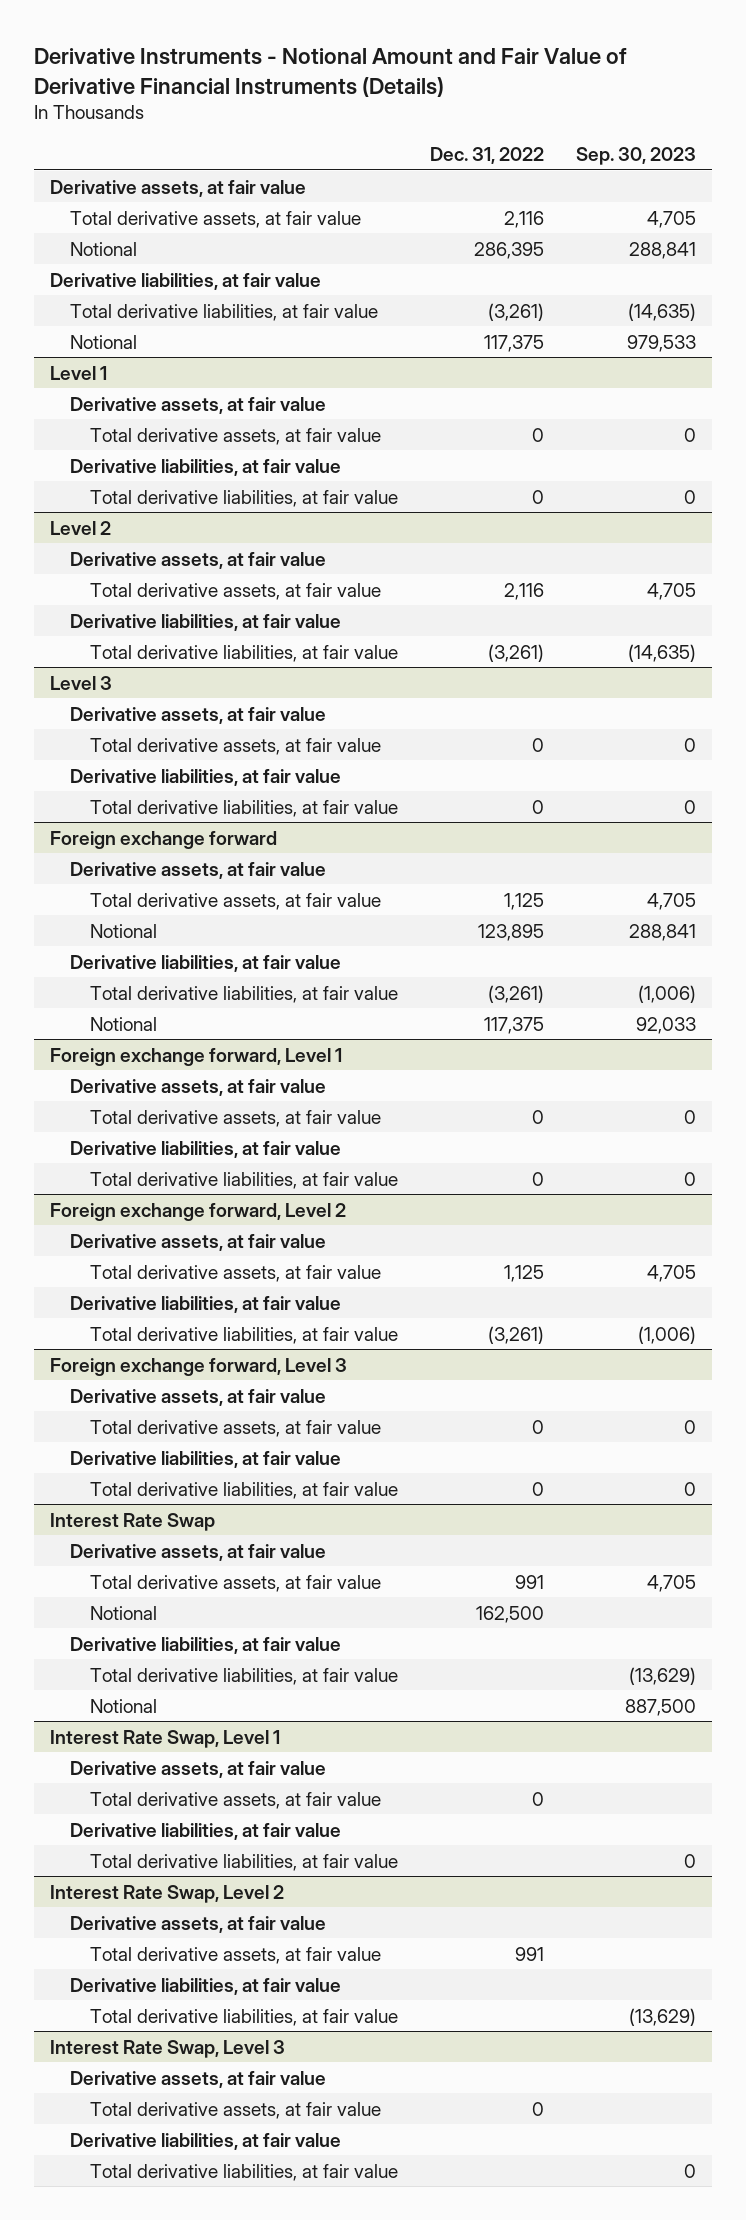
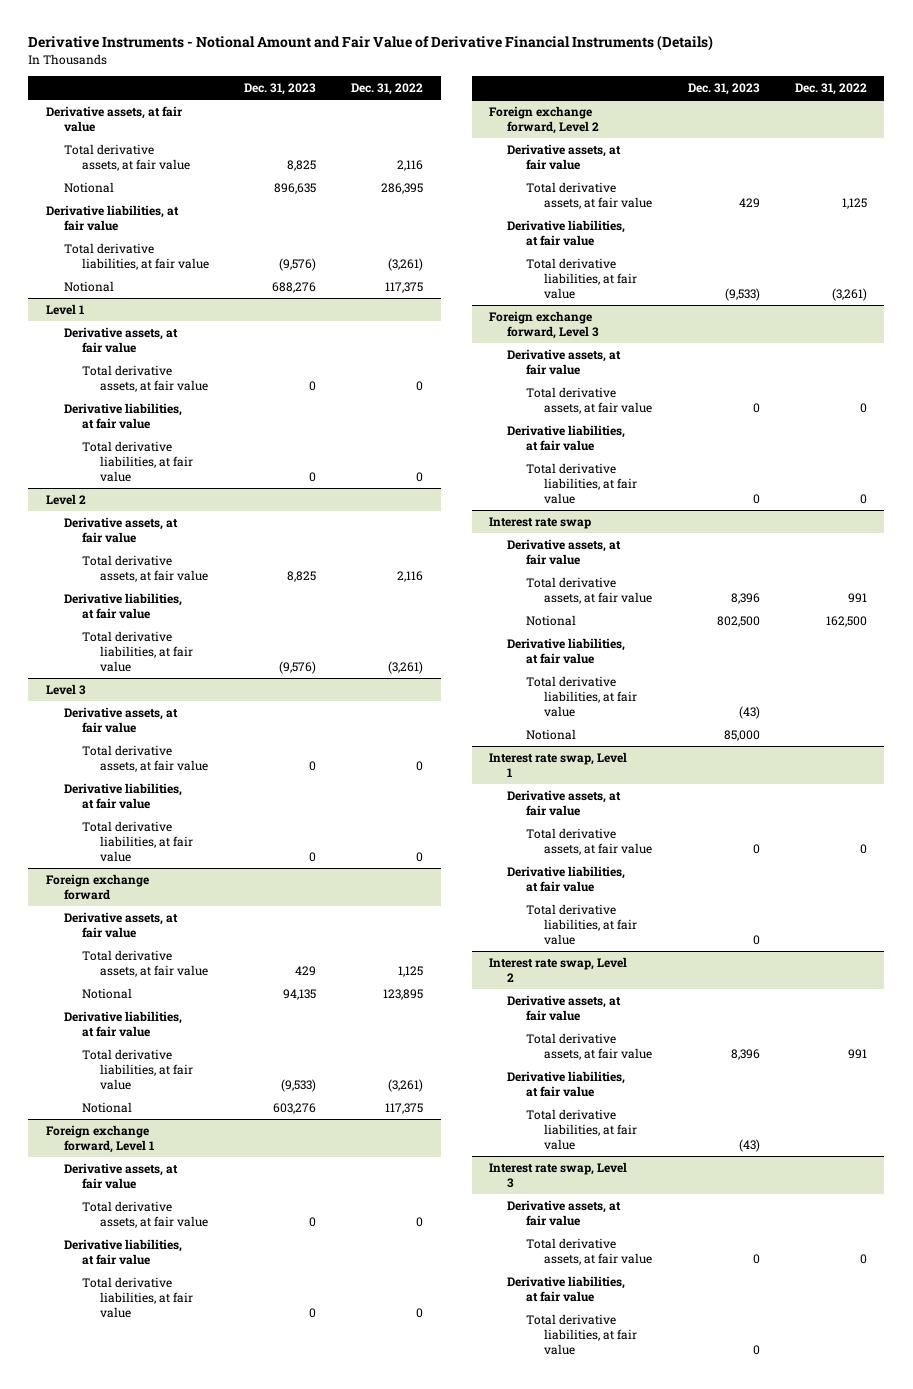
- | Dec. 31, 2022 | Sep. 30, 2023
+ | Dec. 31, 2023 | Dec. 31, 2022
- Interest Rate Swap
+ Interest rate swap
- Interest Rate Swap, Level 1
+ Interest rate swap, Level 1
- Interest Rate Swap, Level 2
+ Interest rate swap, Level 2
- Interest Rate Swap, Level 3
+ Interest rate swap, Level 3

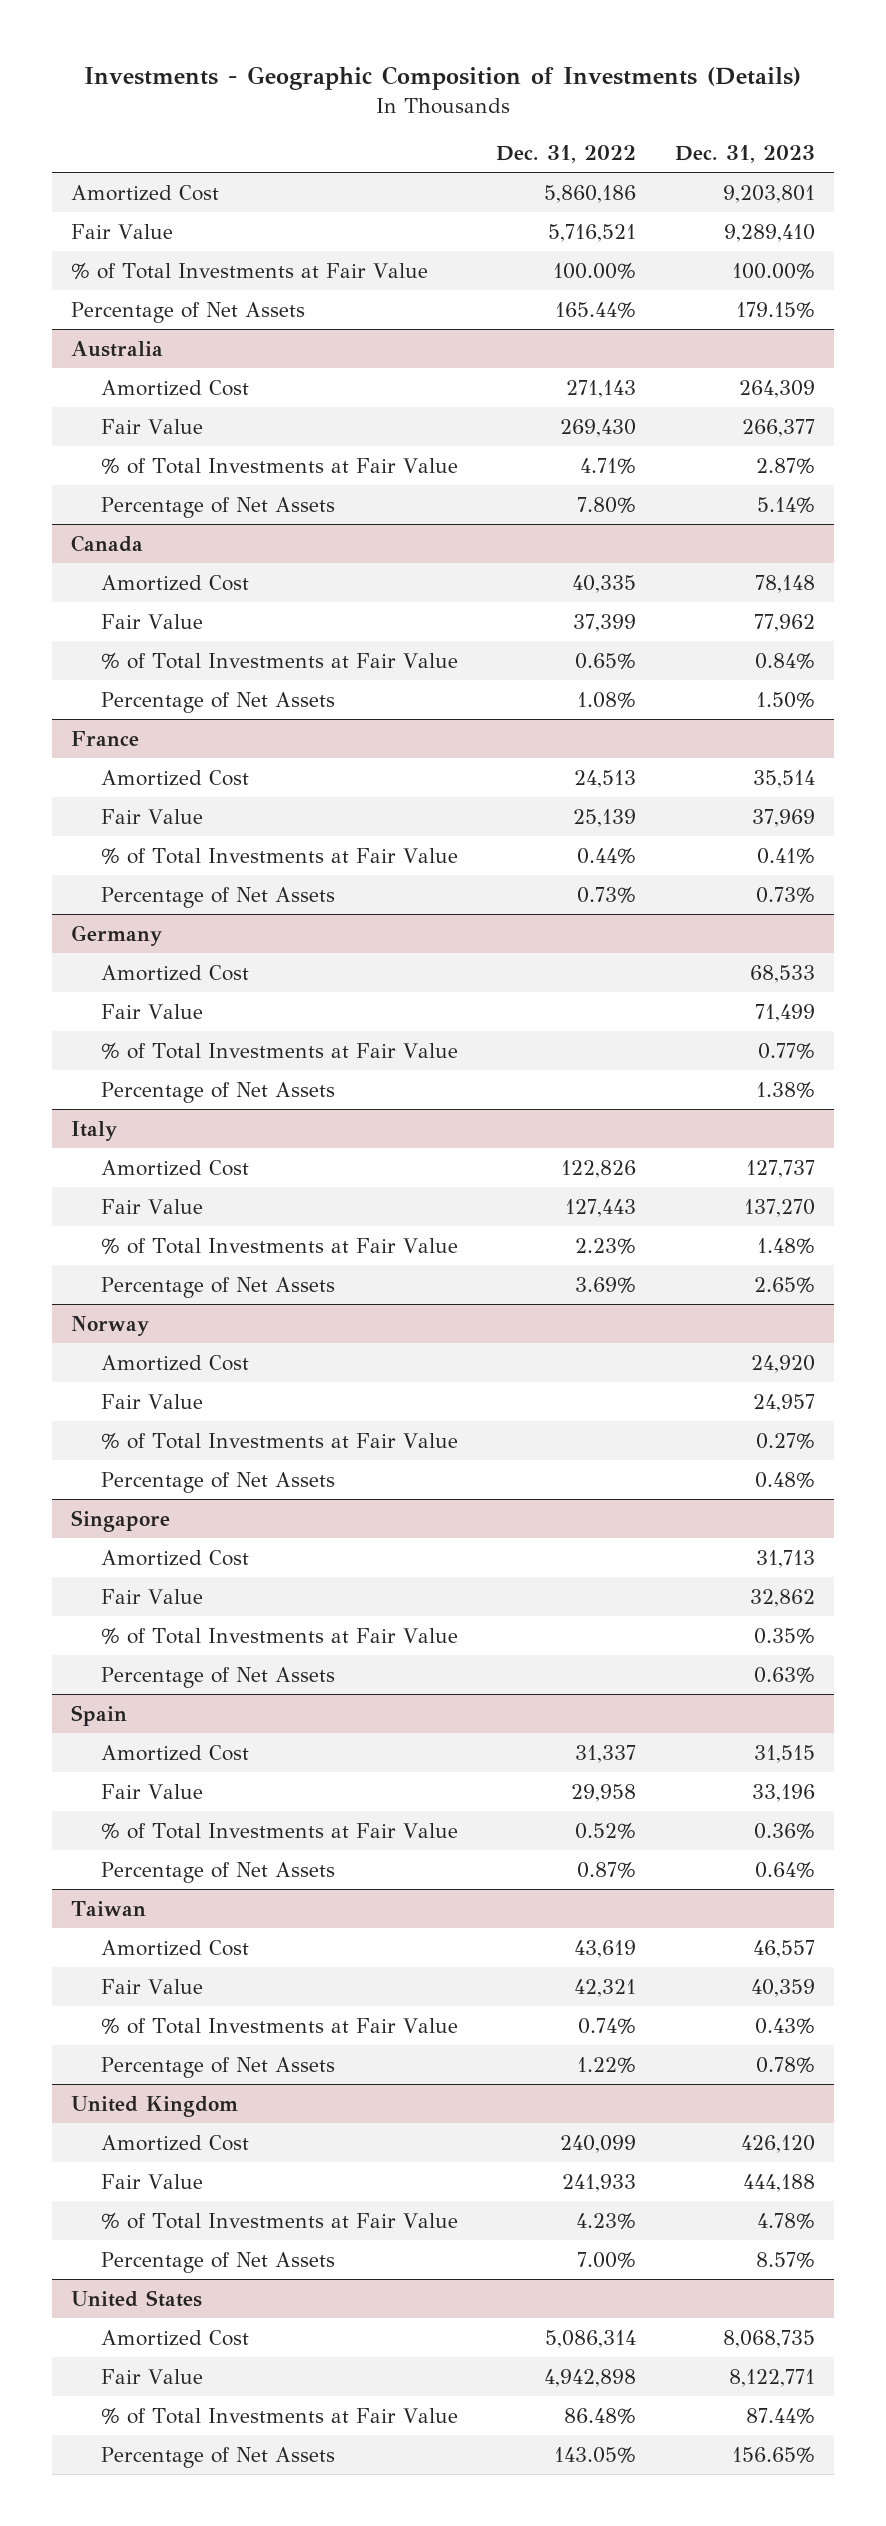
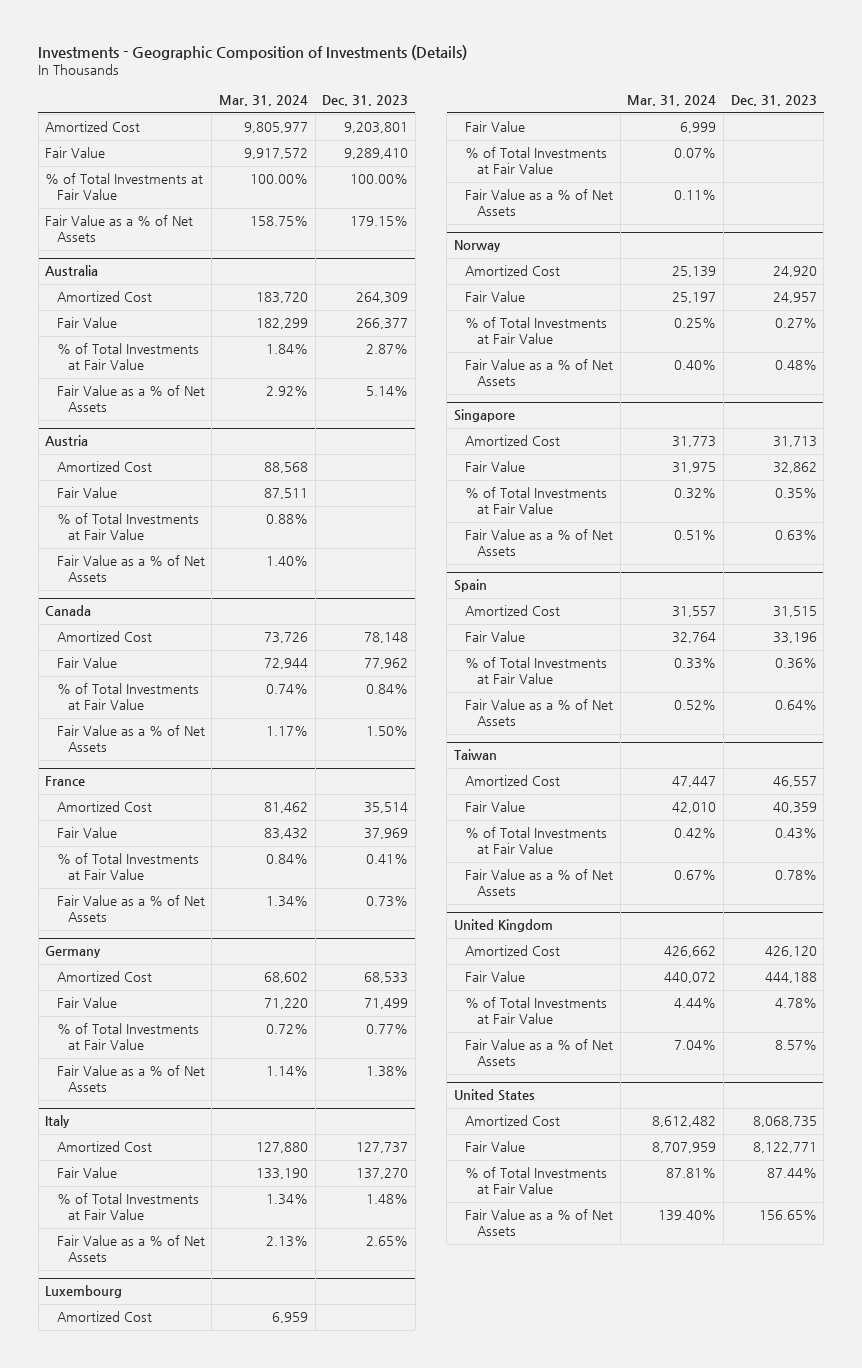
- | Dec. 31, 2022 | Dec. 31, 2023
+ | Mar. 31, 2024 | Dec. 31, 2023
- Percentage of Net Assets | 165.44% | 179.15%
+ Fair Value as a % of Net Assets | 158.75% | 179.15%
@ Australia
- Percentage of Net Assets | 7.80% | 5.14%
+ Fair Value as a % of Net Assets | 2.92% | 5.14%
+ Austria
+ Amortized Cost | 88,568 |
+ Fair Value | 87,511 |
+ % of Total Investments at Fair Value | 0.88% |
+ Fair Value as a % of Net Assets | 1.40% |
@ Canada
- Percentage of Net Assets | 1.08% | 1.50%
+ Fair Value as a % of Net Assets | 1.17% | 1.50%
@ France
- Percentage of Net Assets | 0.73% | 0.73%
+ Fair Value as a % of Net Assets | 1.34% | 0.73%
@ Germany
- Percentage of Net Assets | | 1.38%
+ Fair Value as a % of Net Assets | 1.14% | 1.38%
@ Italy
- Percentage of Net Assets | 3.69% | 2.65%
+ Fair Value as a % of Net Assets | 2.13% | 2.65%
+ Luxembourg
+ Amortized Cost | 6,959 |
+ Fair Value | 6,999 |
+ % of Total Investments at Fair Value | 0.07% |
+ Fair Value as a % of Net Assets | 0.11% |
@ Norway
- Percentage of Net Assets | | 0.48%
+ Fair Value as a % of Net Assets | 0.40% | 0.48%
@ Singapore
- Percentage of Net Assets | | 0.63%
+ Fair Value as a % of Net Assets | 0.51% | 0.63%
@ Spain
- Percentage of Net Assets | 0.87% | 0.64%
+ Fair Value as a % of Net Assets | 0.52% | 0.64%
@ Taiwan
- Percentage of Net Assets | 1.22% | 0.78%
+ Fair Value as a % of Net Assets | 0.67% | 0.78%
@ United Kingdom
- Percentage of Net Assets | 7.00% | 8.57%
+ Fair Value as a % of Net Assets | 7.04% | 8.57%
@ United States
- Percentage of Net Assets | 143.05% | 156.65%
+ Fair Value as a % of Net Assets | 139.40% | 156.65%

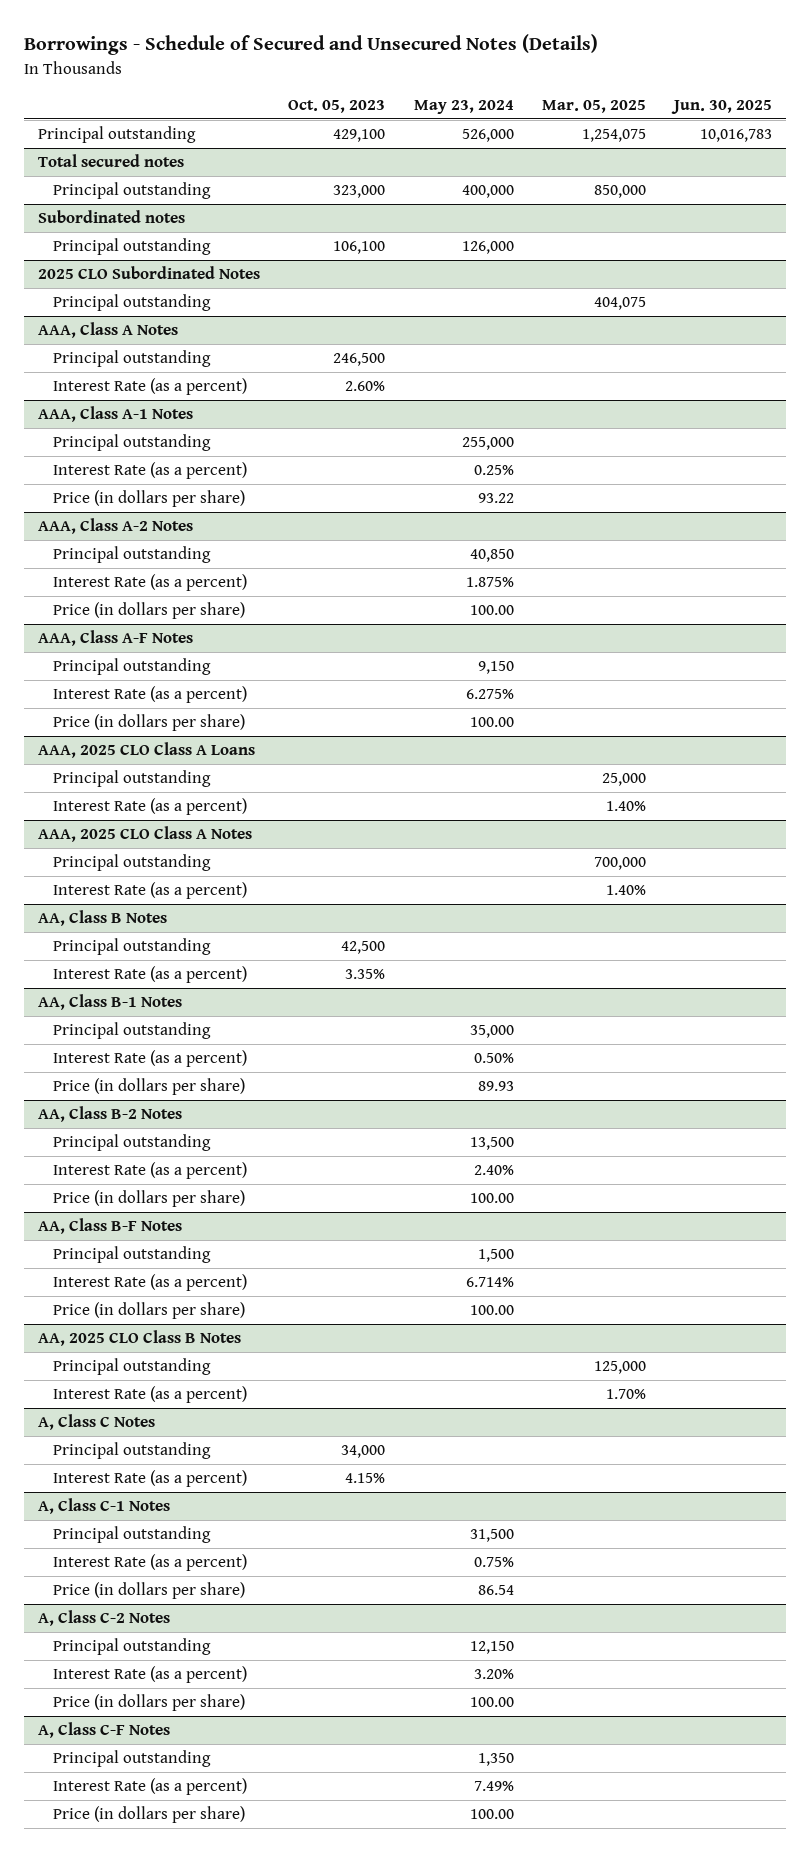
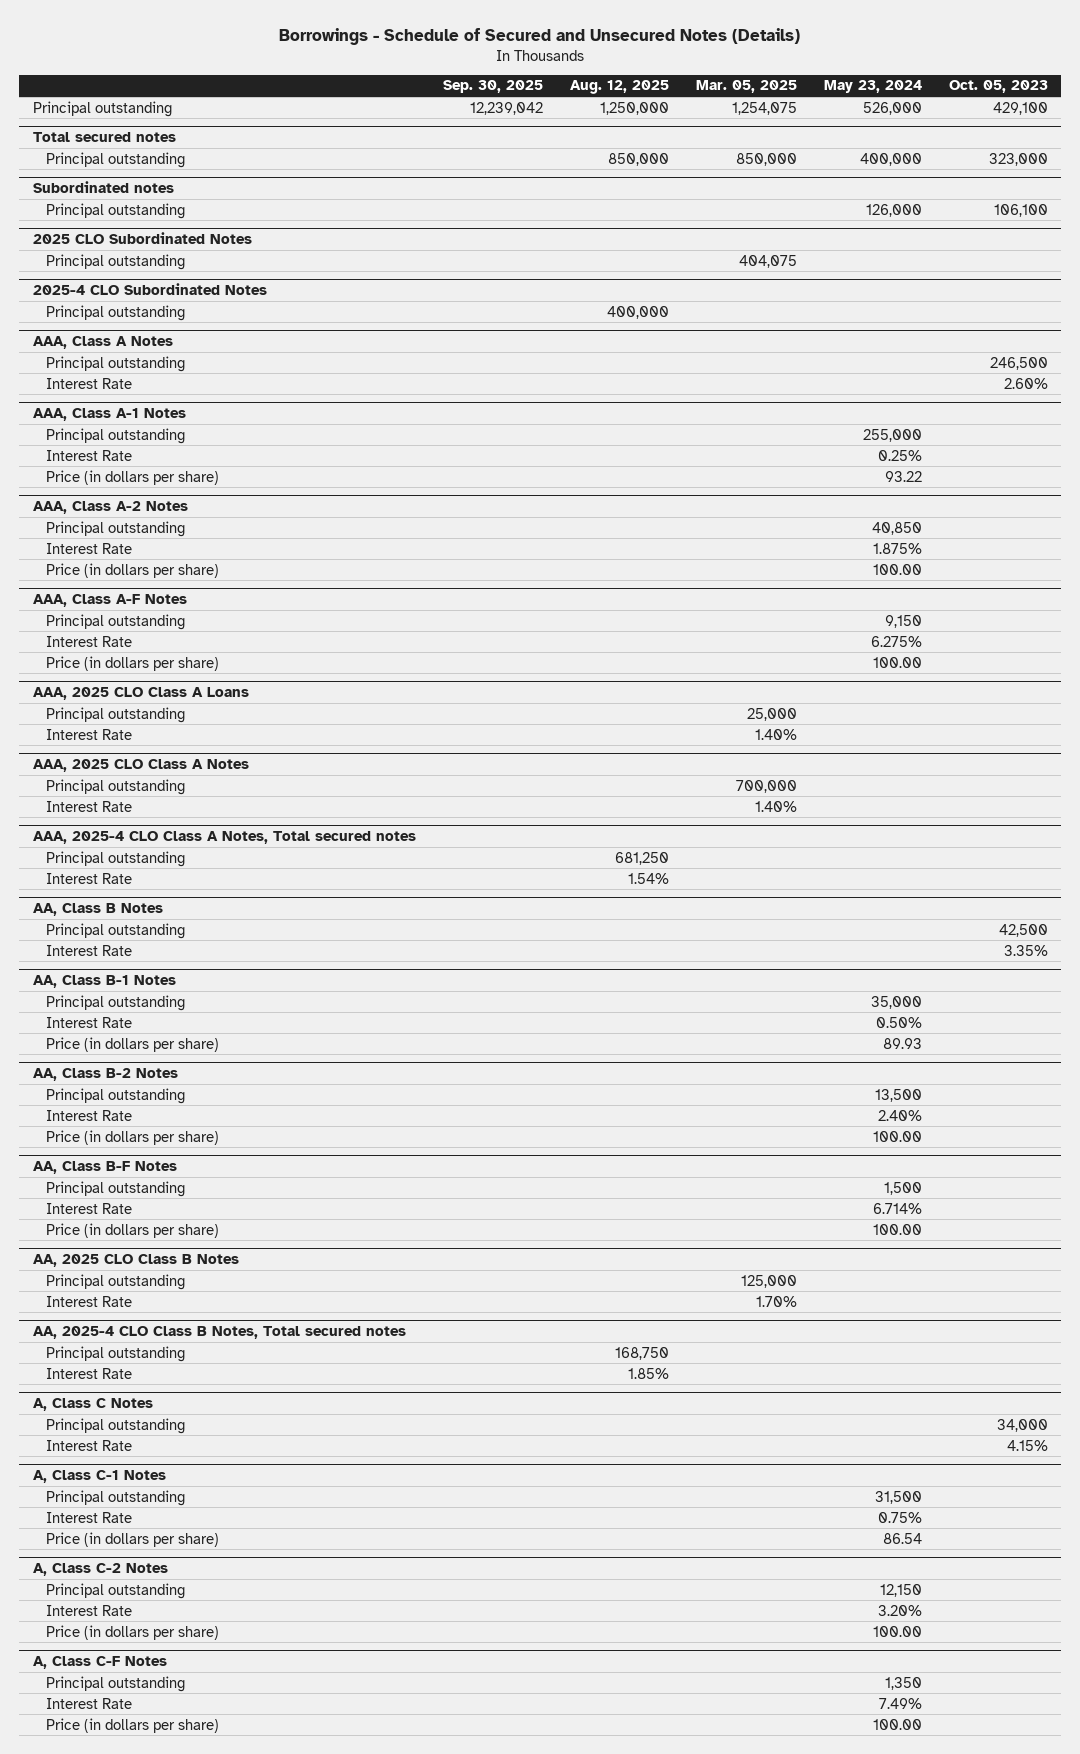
- | Oct. 05, 2023 | May 23, 2024 | Mar. 05, 2025 | Jun. 30, 2025
+ | Sep. 30, 2025 | Aug. 12, 2025 | Mar. 05, 2025 | May 23, 2024 | Oct. 05, 2023
+ 2025-4 CLO Subordinated Notes
+ Principal outstanding | | 400,000 | | |
@ AAA, Class A Notes
- Interest Rate (as a percent) | 2.60% | | |
+ Interest Rate | | | | | 2.60%
@ AAA, Class A-1 Notes
- Interest Rate (as a percent) | | 0.25% | |
+ Interest Rate | | | | 0.25% |
@ AAA, Class A-2 Notes
- Interest Rate (as a percent) | | 1.875% | |
+ Interest Rate | | | | 1.875% |
@ AAA, Class A-F Notes
- Interest Rate (as a percent) | | 6.275% | |
+ Interest Rate | | | | 6.275% |
@ AAA, 2025 CLO Class A Loans
- Interest Rate (as a percent) | | | 1.40% |
+ Interest Rate | | | 1.40% | |
@ AAA, 2025 CLO Class A Notes
- Interest Rate (as a percent) | | | 1.40% |
+ Interest Rate | | | 1.40% | |
+ AAA, 2025-4 CLO Class A Notes, Total secured notes
+ Principal outstanding | | 681,250 | | |
+ Interest Rate | | 1.54% | | |
@ AA, Class B Notes
- Interest Rate (as a percent) | 3.35% | | |
+ Interest Rate | | | | | 3.35%
@ AA, Class B-1 Notes
- Interest Rate (as a percent) | | 0.50% | |
+ Interest Rate | | | | 0.50% |
@ AA, Class B-2 Notes
- Interest Rate (as a percent) | | 2.40% | |
+ Interest Rate | | | | 2.40% |
@ AA, Class B-F Notes
- Interest Rate (as a percent) | | 6.714% | |
+ Interest Rate | | | | 6.714% |
@ AA, 2025 CLO Class B Notes
- Interest Rate (as a percent) | | | 1.70% |
+ Interest Rate | | | 1.70% | |
+ AA, 2025-4 CLO Class B Notes, Total secured notes
+ Principal outstanding | | 168,750 | | |
+ Interest Rate | | 1.85% | | |
@ A, Class C Notes
- Interest Rate (as a percent) | 4.15% | | |
+ Interest Rate | | | | | 4.15%
@ A, Class C-1 Notes
- Interest Rate (as a percent) | | 0.75% | |
+ Interest Rate | | | | 0.75% |
@ A, Class C-2 Notes
- Interest Rate (as a percent) | | 3.20% | |
+ Interest Rate | | | | 3.20% |
@ A, Class C-F Notes
- Interest Rate (as a percent) | | 7.49% | |
+ Interest Rate | | | | 7.49% |

